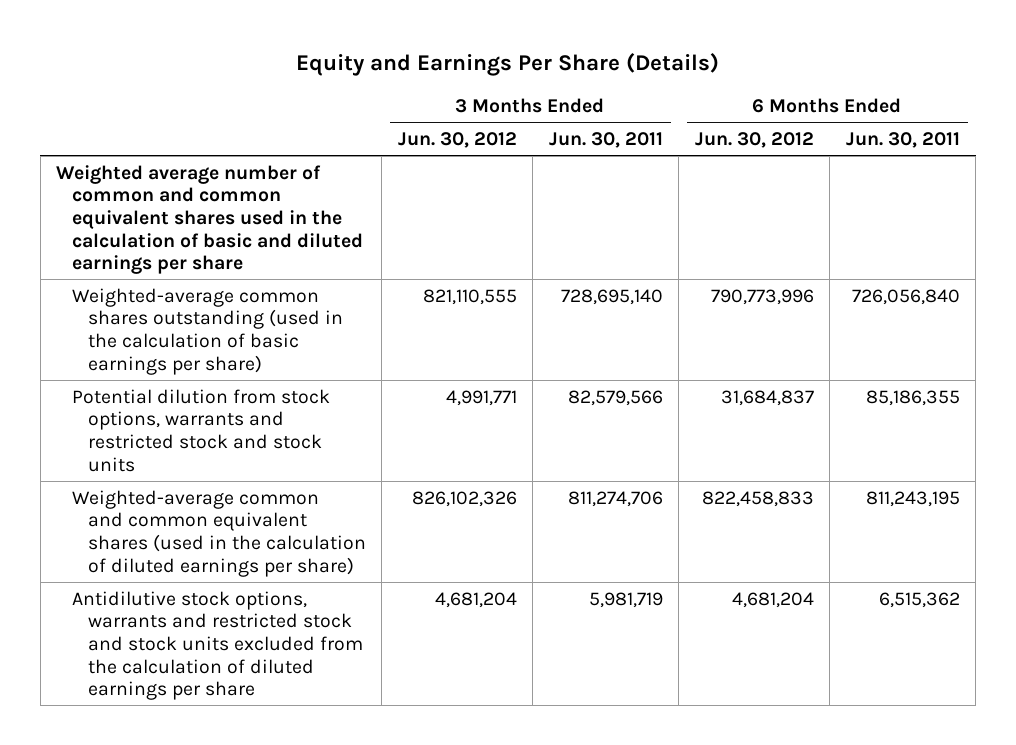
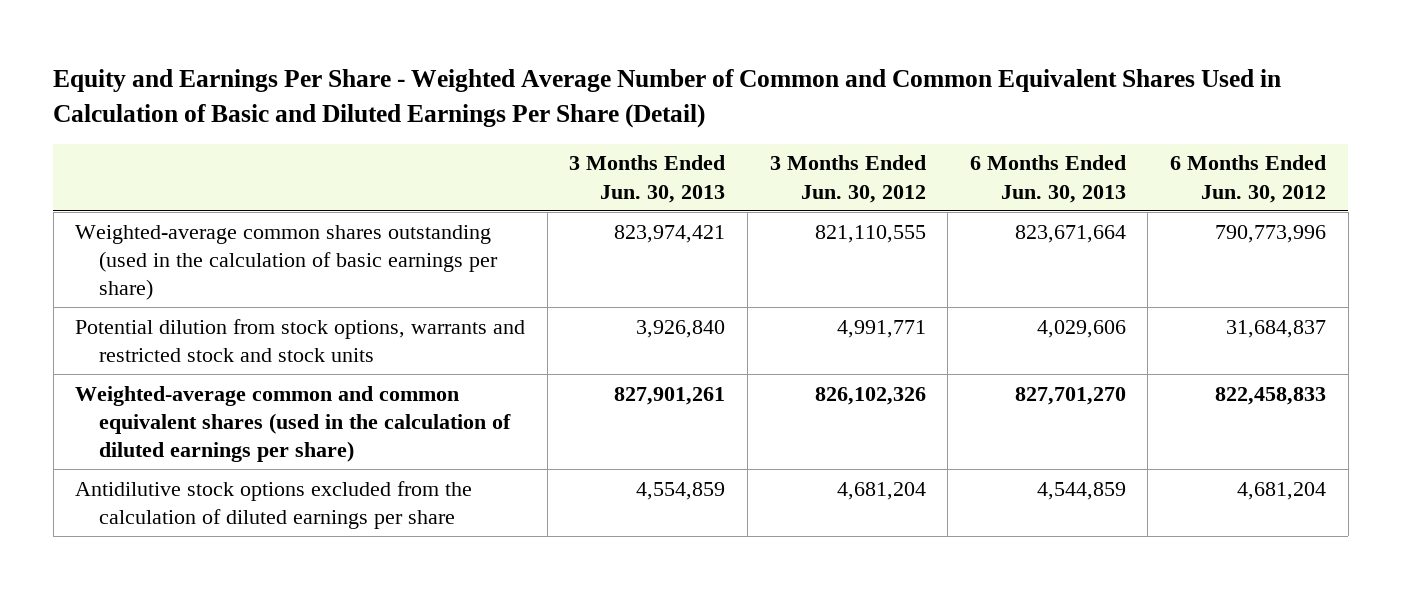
- Equity and Earnings Per Share (Details)
+ Equity and Earnings Per Share - Weighted Average Number of Common and Common Equivalent Shares Used in Calculation of Basic and Diluted Earnings Per Share (Detail)
- | 3 Months Ended Jun. 30, 2012 | 3 Months Ended Jun. 30, 2011 | 6 Months Ended Jun. 30, 2012 | 6 Months Ended Jun. 30, 2011
+ | 3 Months Ended Jun. 30, 2013 | 3 Months Ended Jun. 30, 2012 | 6 Months Ended Jun. 30, 2013 | 6 Months Ended Jun. 30, 2012
- Weighted average number of common and common equivalent shares used in the calculation of basic and diluted earnings per share
- Antidilutive stock options, warrants and restricted stock and stock units excluded from the calculation of diluted earnings per share | 4,681,204 | 5,981,719 | 4,681,204 | 6,515,362
+ Antidilutive stock options excluded from the calculation of diluted earnings per share | 4,554,859 | 4,681,204 | 4,544,859 | 4,681,204

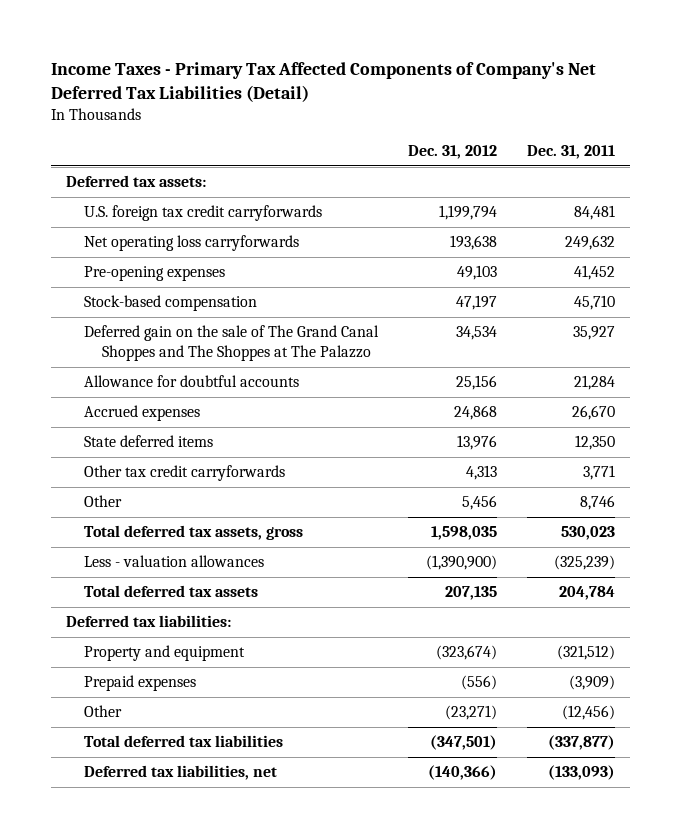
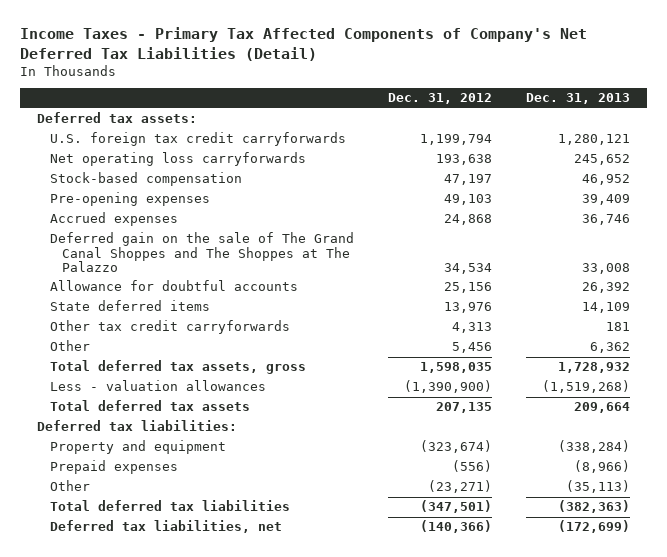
- | Dec. 31, 2012 | Dec. 31, 2011
+ | Dec. 31, 2012 | Dec. 31, 2013
moved down: Pre-opening expenses | 49,103 | 39,409
moved up: Accrued expenses | 24,868 | 36,746

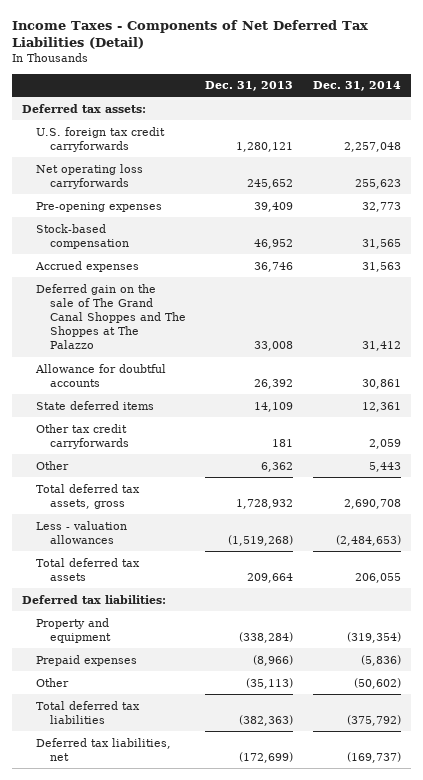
- Income Taxes - Primary Tax Affected Components of Company's Net Deferred Tax Liabilities (Detail)
+ Income Taxes - Components of Net Deferred Tax Liabilities (Detail)
- | Dec. 31, 2012 | Dec. 31, 2013
+ | Dec. 31, 2013 | Dec. 31, 2014
moved down: Stock-based compensation | 46,952 | 31,565

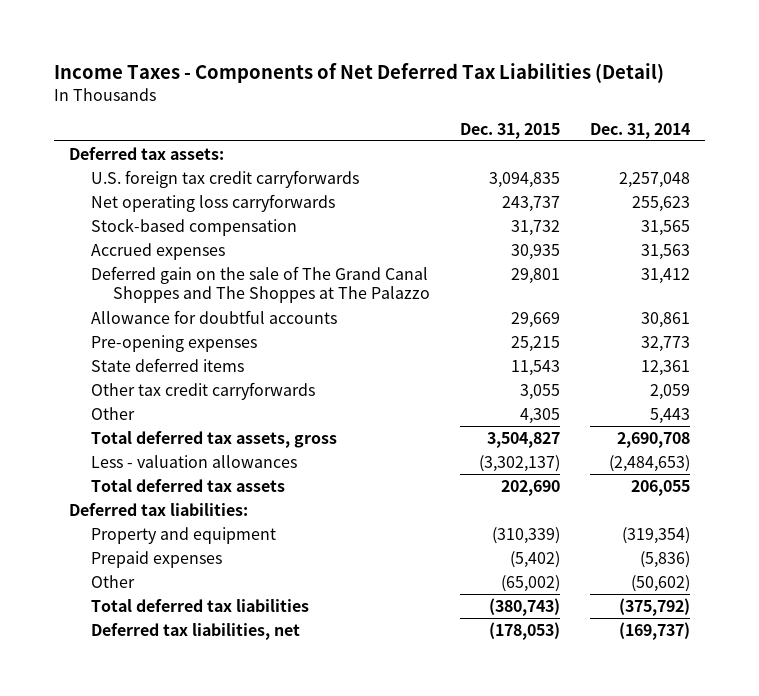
- | Dec. 31, 2013 | Dec. 31, 2014
+ | Dec. 31, 2015 | Dec. 31, 2014
moved down: Pre-opening expenses | 25,215 | 32,773

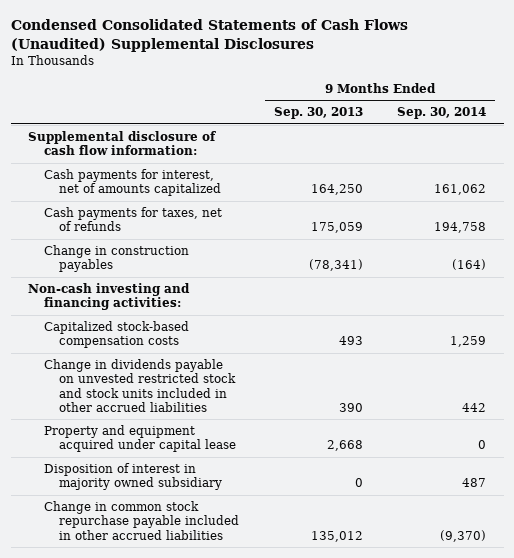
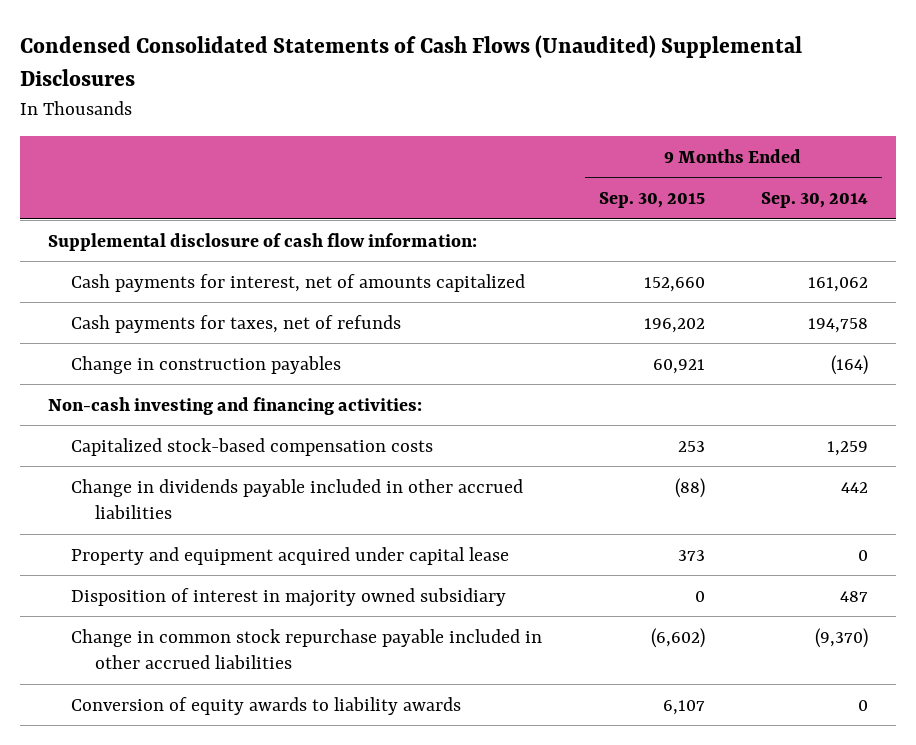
- | 9 Months Ended Sep. 30, 2013 | 9 Months Ended Sep. 30, 2014
+ | 9 Months Ended Sep. 30, 2015 | 9 Months Ended Sep. 30, 2014
- Change in dividends payable on unvested restricted stock and stock units included in other accrued liabilities | 390 | 442
+ Change in dividends payable included in other accrued liabilities | (88) | 442
+ Conversion of equity awards to liability awards | 6,107 | 0

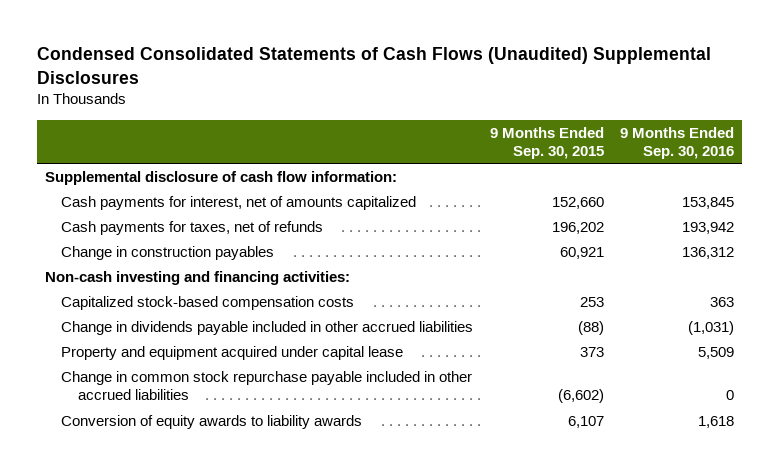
- | 9 Months Ended Sep. 30, 2015 | 9 Months Ended Sep. 30, 2014
+ | 9 Months Ended Sep. 30, 2015 | 9 Months Ended Sep. 30, 2016
- Disposition of interest in majority owned subsidiary | 0 | 487

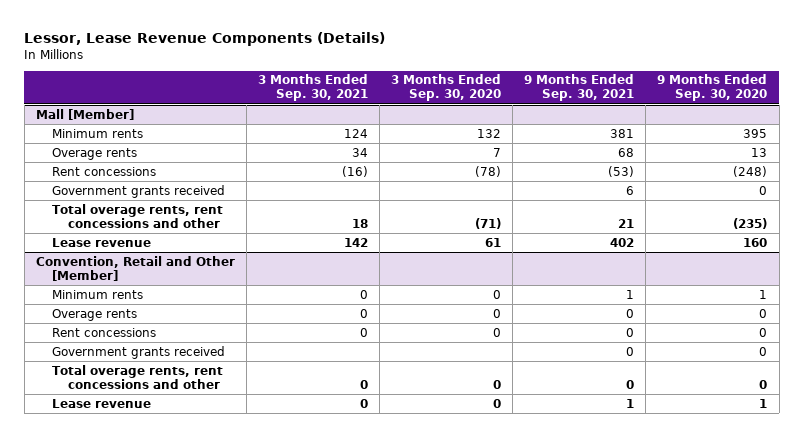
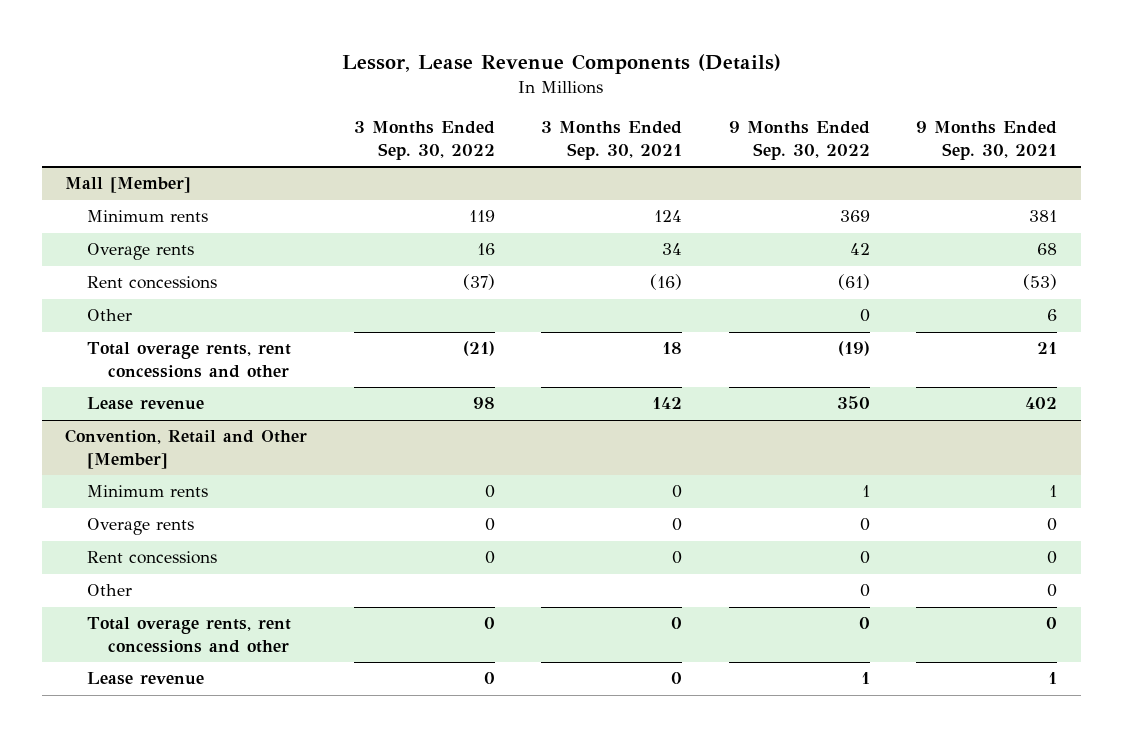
- | 3 Months Ended Sep. 30, 2021 | 3 Months Ended Sep. 30, 2020 | 9 Months Ended Sep. 30, 2021 | 9 Months Ended Sep. 30, 2020
+ | 3 Months Ended Sep. 30, 2022 | 3 Months Ended Sep. 30, 2021 | 9 Months Ended Sep. 30, 2022 | 9 Months Ended Sep. 30, 2021
@ Mall [Member]
- Government grants received | | | 6 | 0
+ Other | | | 0 | 6
@ Convention, Retail and Other [Member]
- Government grants received | | | 0 | 0
+ Other | | | 0 | 0

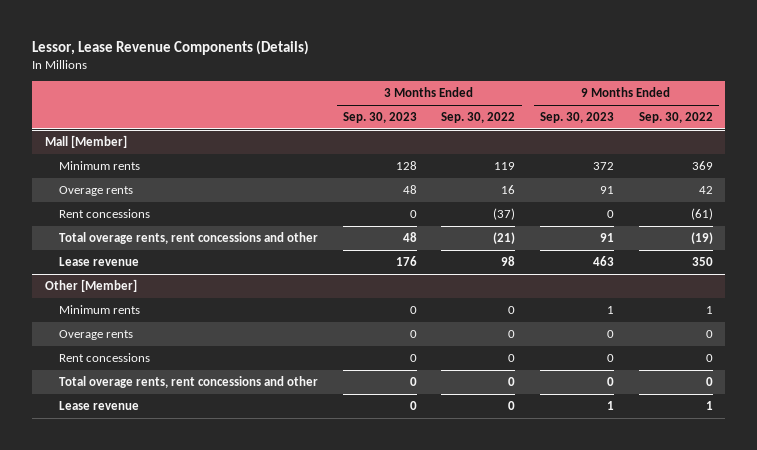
- | 3 Months Ended Sep. 30, 2022 | 3 Months Ended Sep. 30, 2021 | 9 Months Ended Sep. 30, 2022 | 9 Months Ended Sep. 30, 2021
+ | 3 Months Ended Sep. 30, 2023 | 3 Months Ended Sep. 30, 2022 | 9 Months Ended Sep. 30, 2023 | 9 Months Ended Sep. 30, 2022
@ Mall [Member]
- Other | | | 0 | 6
- Convention, Retail and Other [Member]
+ Other [Member]
- Other | | | 0 | 0

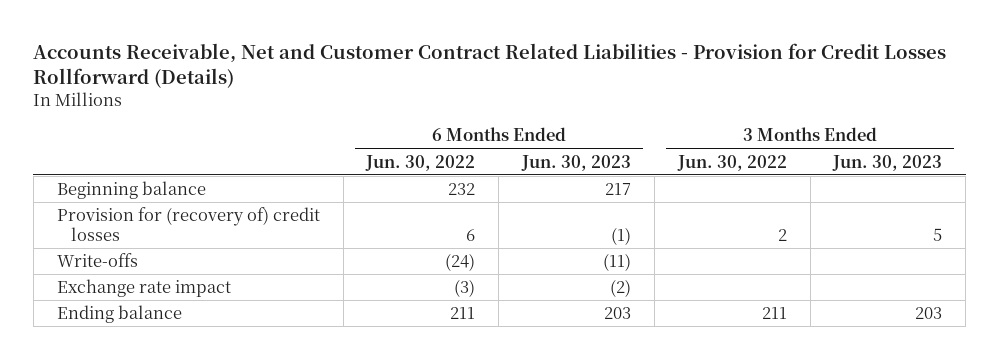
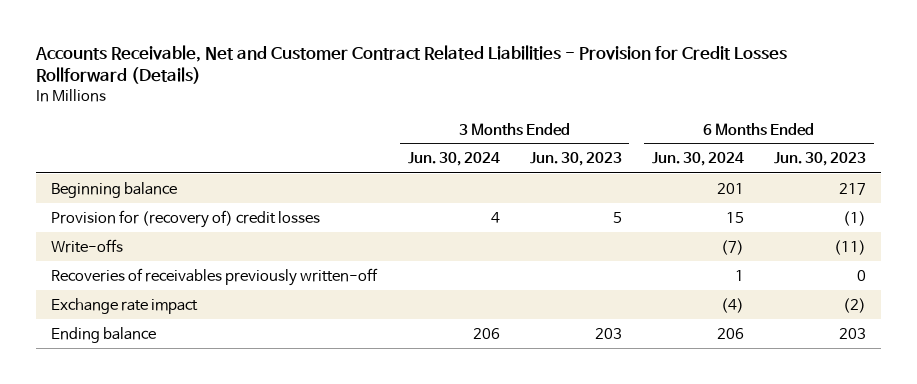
- | 6 Months Ended Jun. 30, 2022 | 6 Months Ended Jun. 30, 2023 | 3 Months Ended Jun. 30, 2022 | 3 Months Ended Jun. 30, 2023
+ | 3 Months Ended Jun. 30, 2024 | 3 Months Ended Jun. 30, 2023 | 6 Months Ended Jun. 30, 2024 | 6 Months Ended Jun. 30, 2023
+ Recoveries of receivables previously written-off | | | 1 | 0

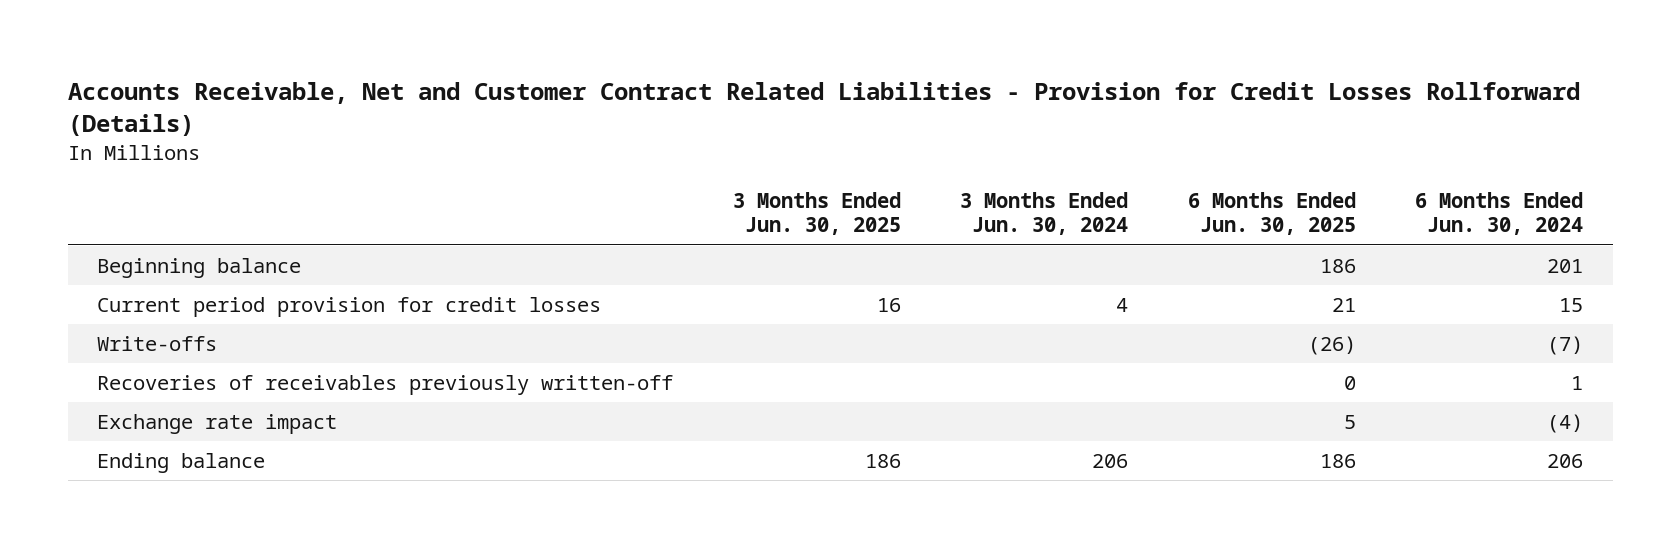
- | 3 Months Ended Jun. 30, 2024 | 3 Months Ended Jun. 30, 2023 | 6 Months Ended Jun. 30, 2024 | 6 Months Ended Jun. 30, 2023
+ | 3 Months Ended Jun. 30, 2025 | 3 Months Ended Jun. 30, 2024 | 6 Months Ended Jun. 30, 2025 | 6 Months Ended Jun. 30, 2024
- Provision for (recovery of) credit losses | 4 | 5 | 15 | (1)
+ Current period provision for credit losses | 16 | 4 | 21 | 15

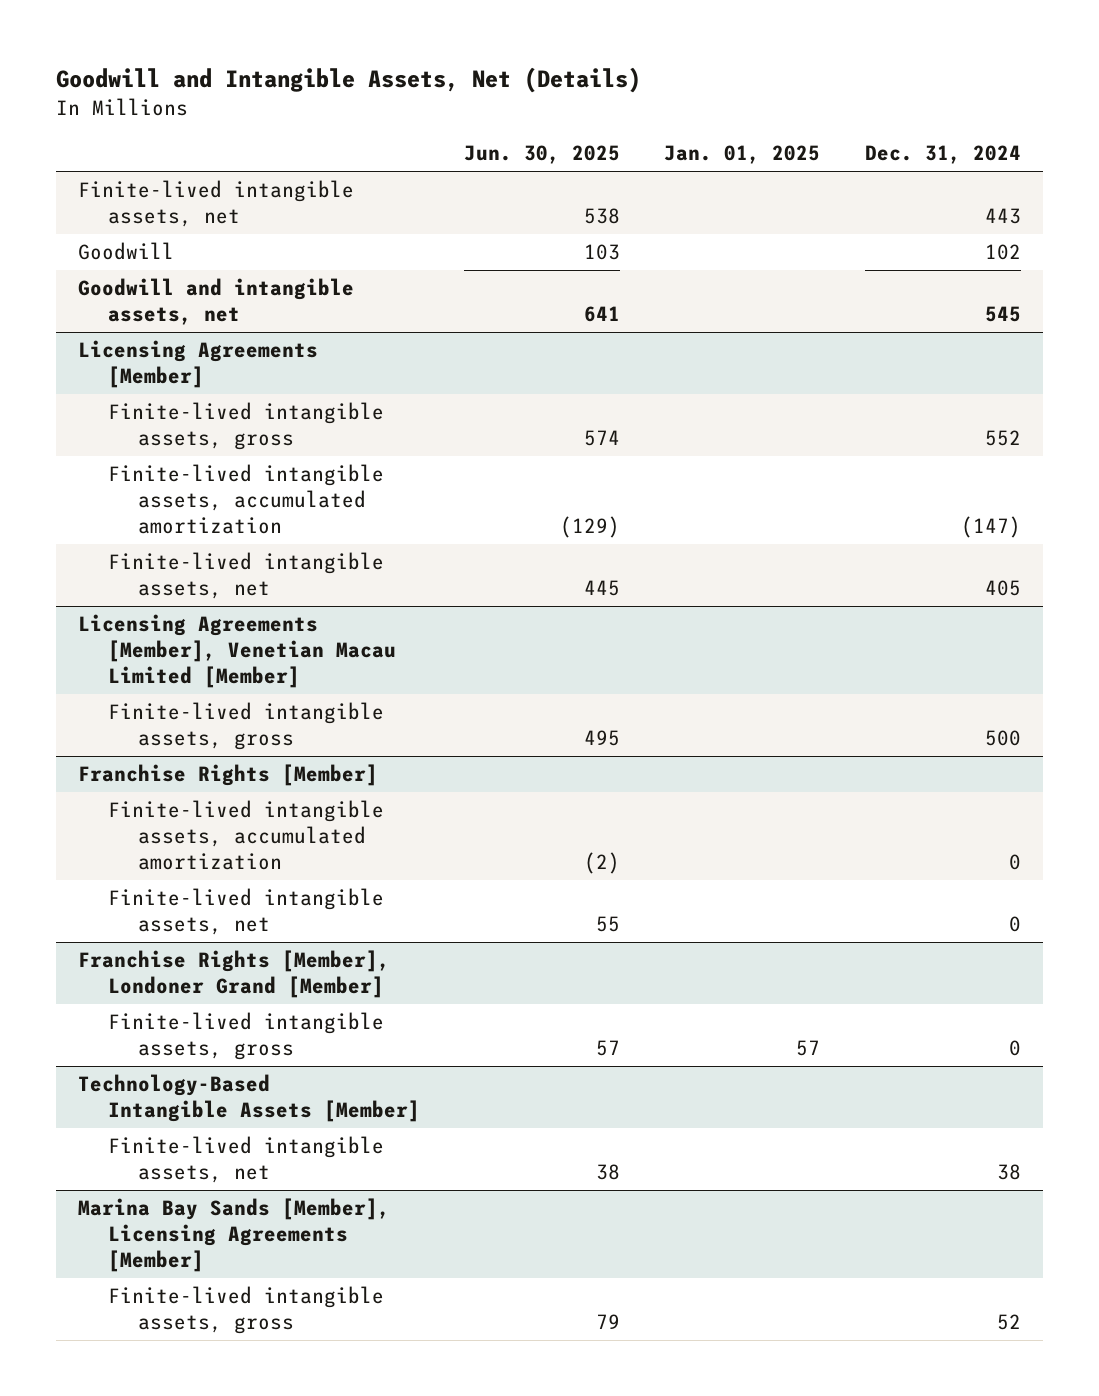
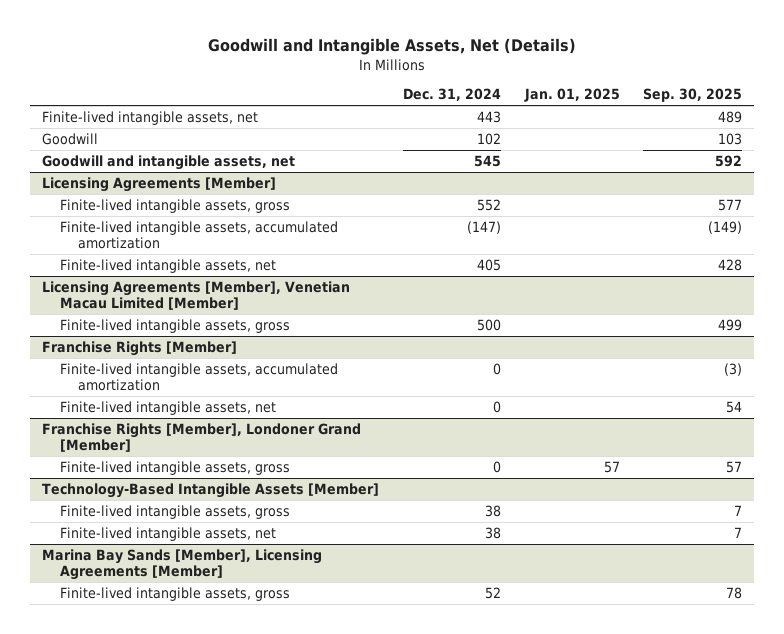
- | Jun. 30, 2025 | Jan. 01, 2025 | Dec. 31, 2024
+ | Dec. 31, 2024 | Jan. 01, 2025 | Sep. 30, 2025
@ Technology-Based Intangible Assets [Member]
+ Finite-lived intangible assets, gross | 38 | | 7

